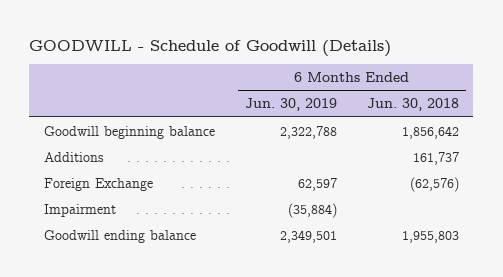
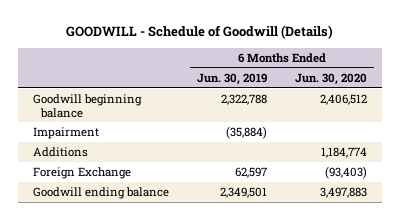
- | 6 Months Ended Jun. 30, 2019 | 6 Months Ended Jun. 30, 2018
+ | 6 Months Ended Jun. 30, 2019 | 6 Months Ended Jun. 30, 2020
moved up: Impairment | (35,884) |

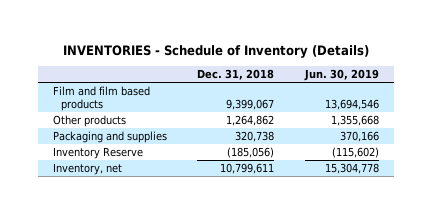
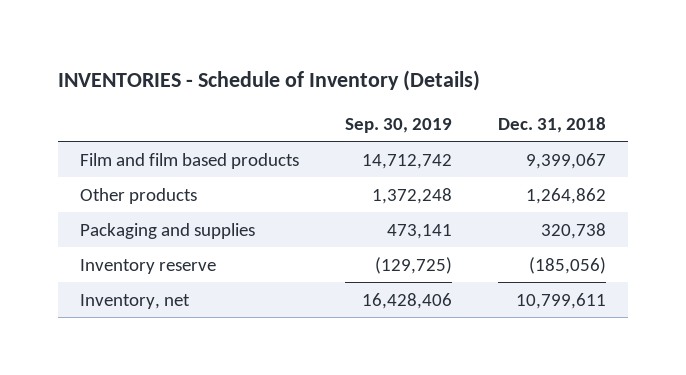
- | Dec. 31, 2018 | Jun. 30, 2019
+ | Sep. 30, 2019 | Dec. 31, 2018
- Inventory Reserve | (185,056) | (115,602)
+ Inventory reserve | (129,725) | (185,056)

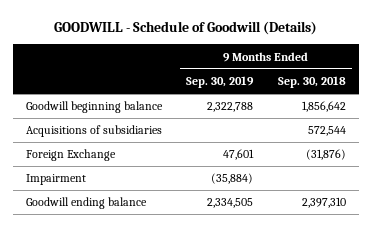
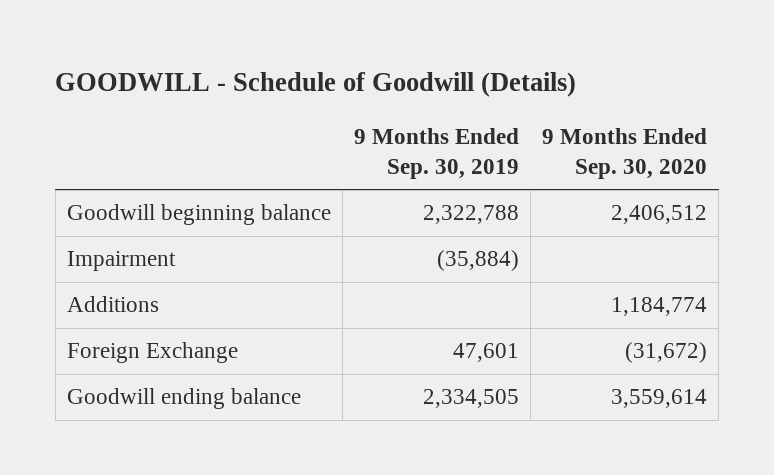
- | 9 Months Ended Sep. 30, 2019 | 9 Months Ended Sep. 30, 2018
+ | 9 Months Ended Sep. 30, 2019 | 9 Months Ended Sep. 30, 2020
- Acquisitions of subsidiaries | | 572,544
+ Additions | | 1,184,774
moved down: Foreign Exchange | 47,601 | (31,672)

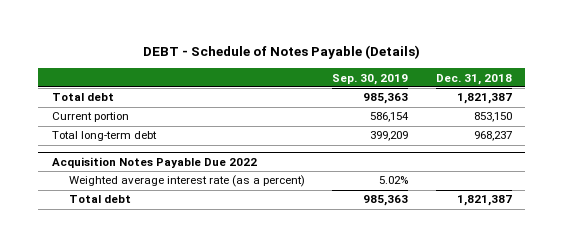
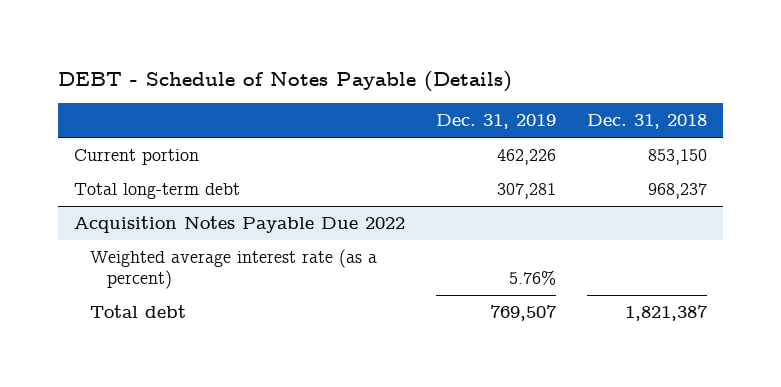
- | Sep. 30, 2019 | Dec. 31, 2018
+ | Dec. 31, 2019 | Dec. 31, 2018
- Total debt | 985,363 | 1,821,387

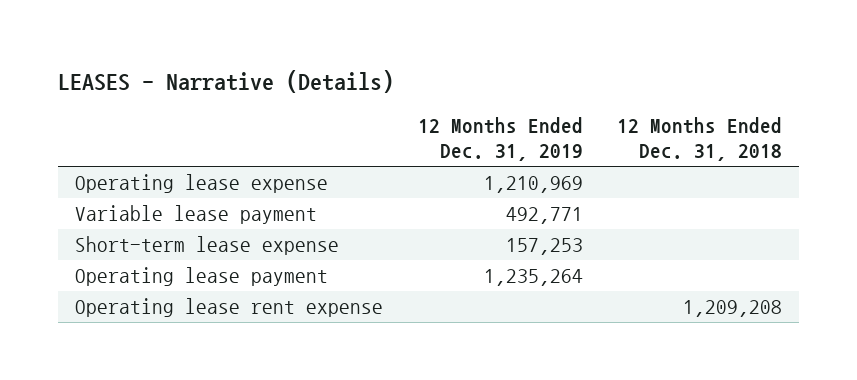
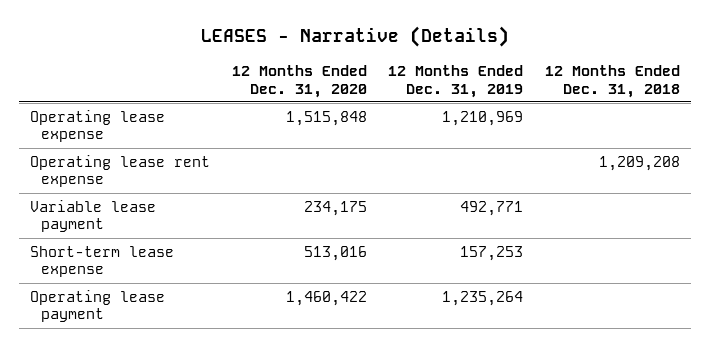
- | 12 Months Ended Dec. 31, 2019 | 12 Months Ended Dec. 31, 2018
+ | 12 Months Ended Dec. 31, 2020 | 12 Months Ended Dec. 31, 2019 | 12 Months Ended Dec. 31, 2018
moved up: Operating lease rent expense | | | 1,209,208

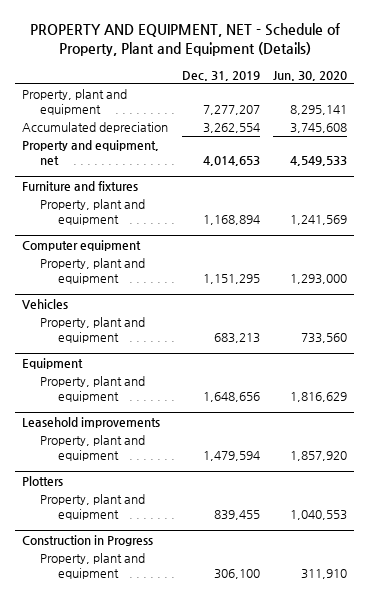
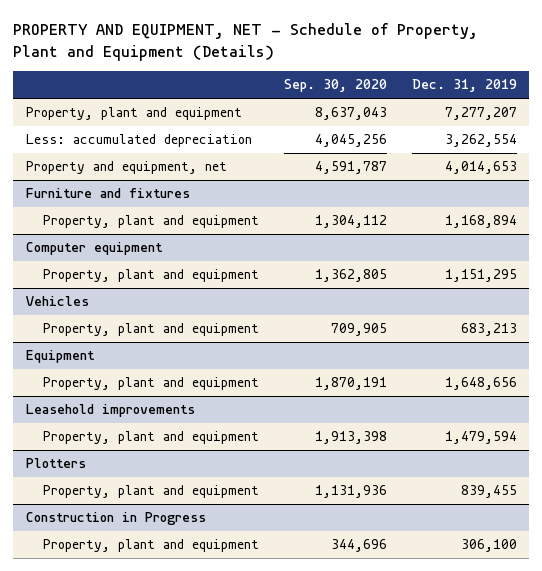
- | Dec. 31, 2019 | Jun. 30, 2020
+ | Sep. 30, 2020 | Dec. 31, 2019
- Accumulated depreciation | 3,262,554 | 3,745,608
+ Less: accumulated depreciation | 4,045,256 | 3,262,554

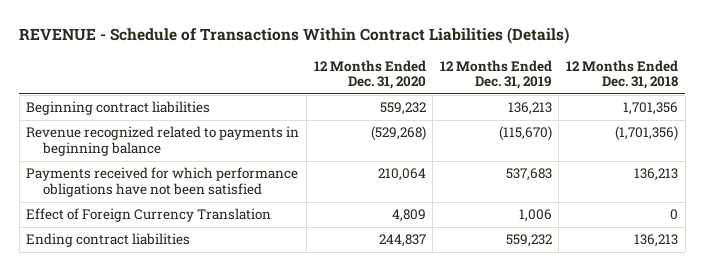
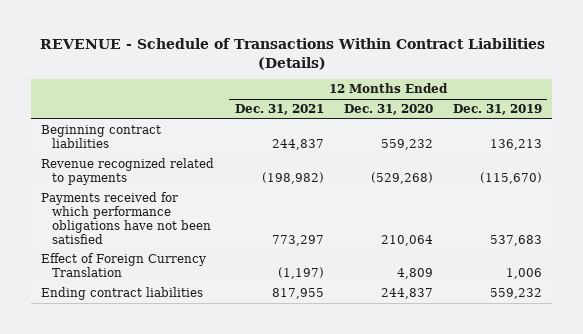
- | 12 Months Ended Dec. 31, 2020 | 12 Months Ended Dec. 31, 2019 | 12 Months Ended Dec. 31, 2018
+ | 12 Months Ended Dec. 31, 2021 | 12 Months Ended Dec. 31, 2020 | 12 Months Ended Dec. 31, 2019
- Revenue recognized related to payments in beginning balance | (529,268) | (115,670) | (1,701,356)
+ Revenue recognized related to payments | (198,982) | (529,268) | (115,670)

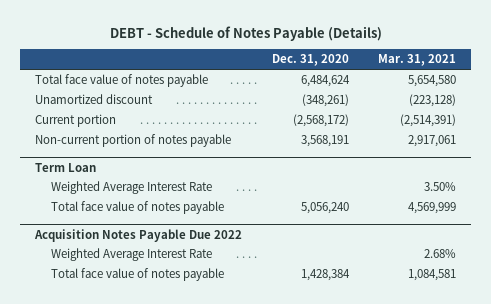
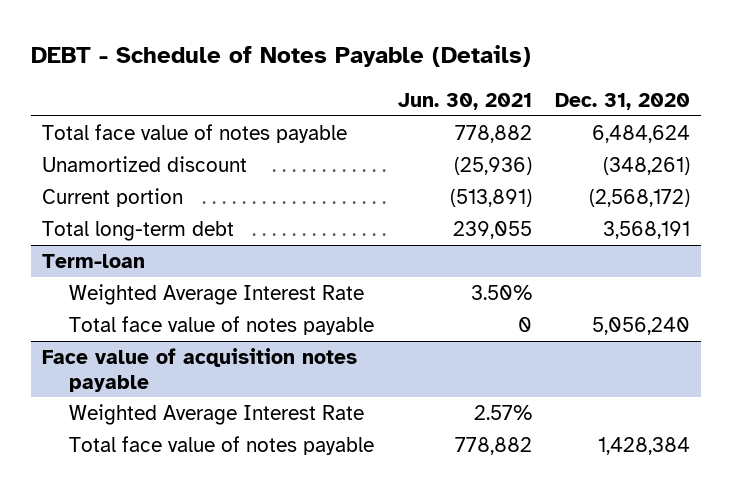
- | Dec. 31, 2020 | Mar. 31, 2021
+ | Jun. 30, 2021 | Dec. 31, 2020
- Non-current portion of notes payable | 3,568,191 | 2,917,061
- Term Loan
+ Total long-term debt | 239,055 | 3,568,191
+ Term-loan
- Acquisition Notes Payable Due 2022
+ Face value of acquisition notes payable

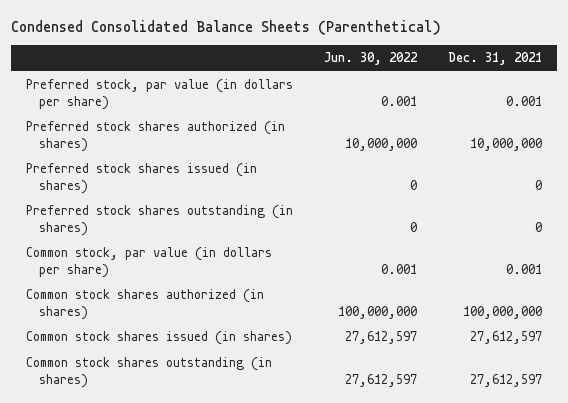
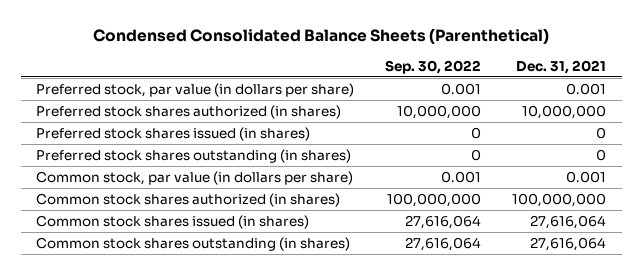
- | Jun. 30, 2022 | Dec. 31, 2021
+ | Sep. 30, 2022 | Dec. 31, 2021
- Common stock shares issued (in shares) | 27,612,597 | 27,612,597
- Common stock shares outstanding (in shares) | 27,612,597 | 27,612,597
+ Common stock shares issued (in shares) | 27,616,064 | 27,616,064
+ Common stock shares outstanding (in shares) | 27,616,064 | 27,616,064

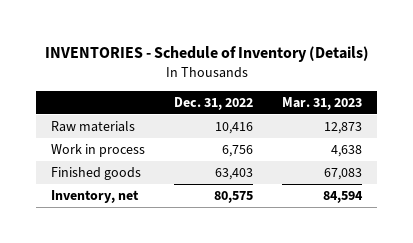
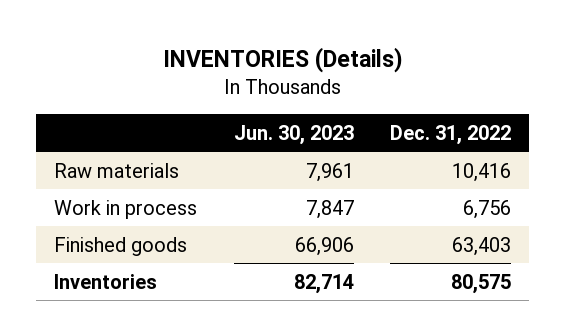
- INVENTORIES - Schedule of Inventory (Details)
+ INVENTORIES (Details)
- | Dec. 31, 2022 | Mar. 31, 2023
+ | Jun. 30, 2023 | Dec. 31, 2022
- Inventory, net | 80,575 | 84,594
+ Inventories | 82,714 | 80,575

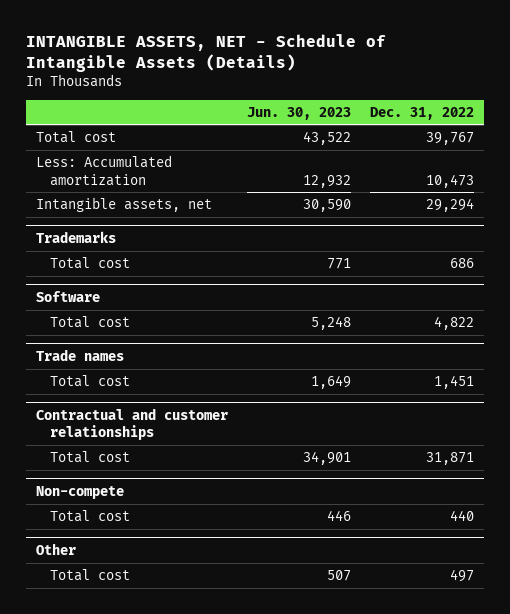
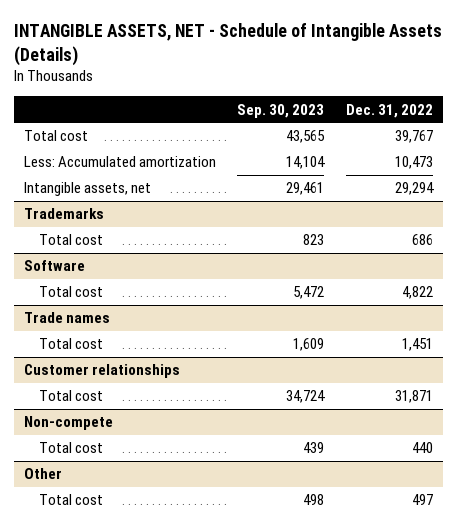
- | Jun. 30, 2023 | Dec. 31, 2022
+ | Sep. 30, 2023 | Dec. 31, 2022
- Contractual and customer relationships
+ Customer relationships

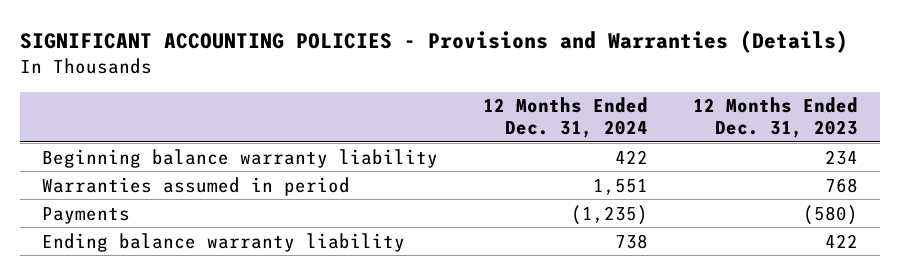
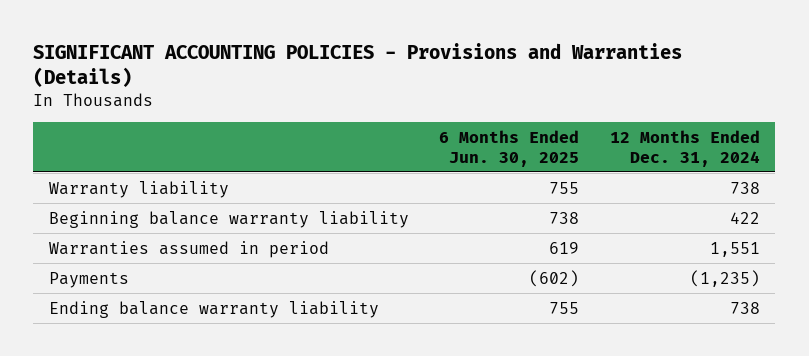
- | 12 Months Ended Dec. 31, 2024 | 12 Months Ended Dec. 31, 2023
+ | 6 Months Ended Jun. 30, 2025 | 12 Months Ended Dec. 31, 2024
+ Warranty liability | 755 | 738

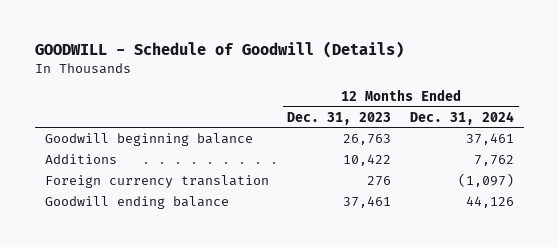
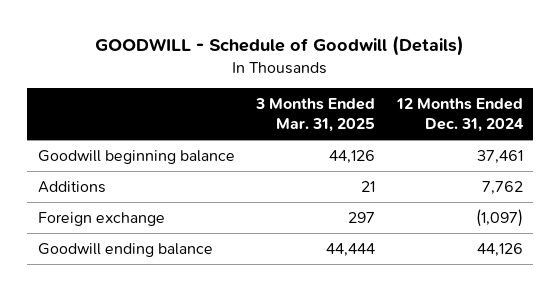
- | 12 Months Ended Dec. 31, 2023 | 12 Months Ended Dec. 31, 2024
+ | 3 Months Ended Mar. 31, 2025 | 12 Months Ended Dec. 31, 2024
- Foreign currency translation | 276 | (1,097)
+ Foreign exchange | 297 | (1,097)

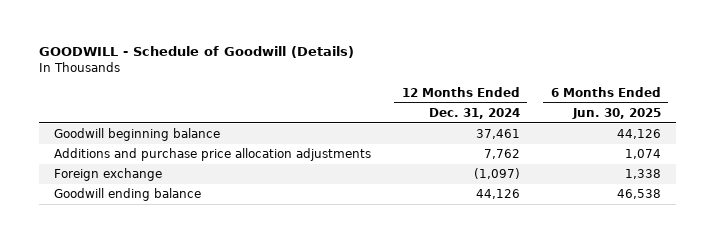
- | 3 Months Ended Mar. 31, 2025 | 12 Months Ended Dec. 31, 2024
+ | 12 Months Ended Dec. 31, 2024 | 6 Months Ended Jun. 30, 2025
- Additions | 21 | 7,762
+ Additions and purchase price allocation adjustments | 7,762 | 1,074

